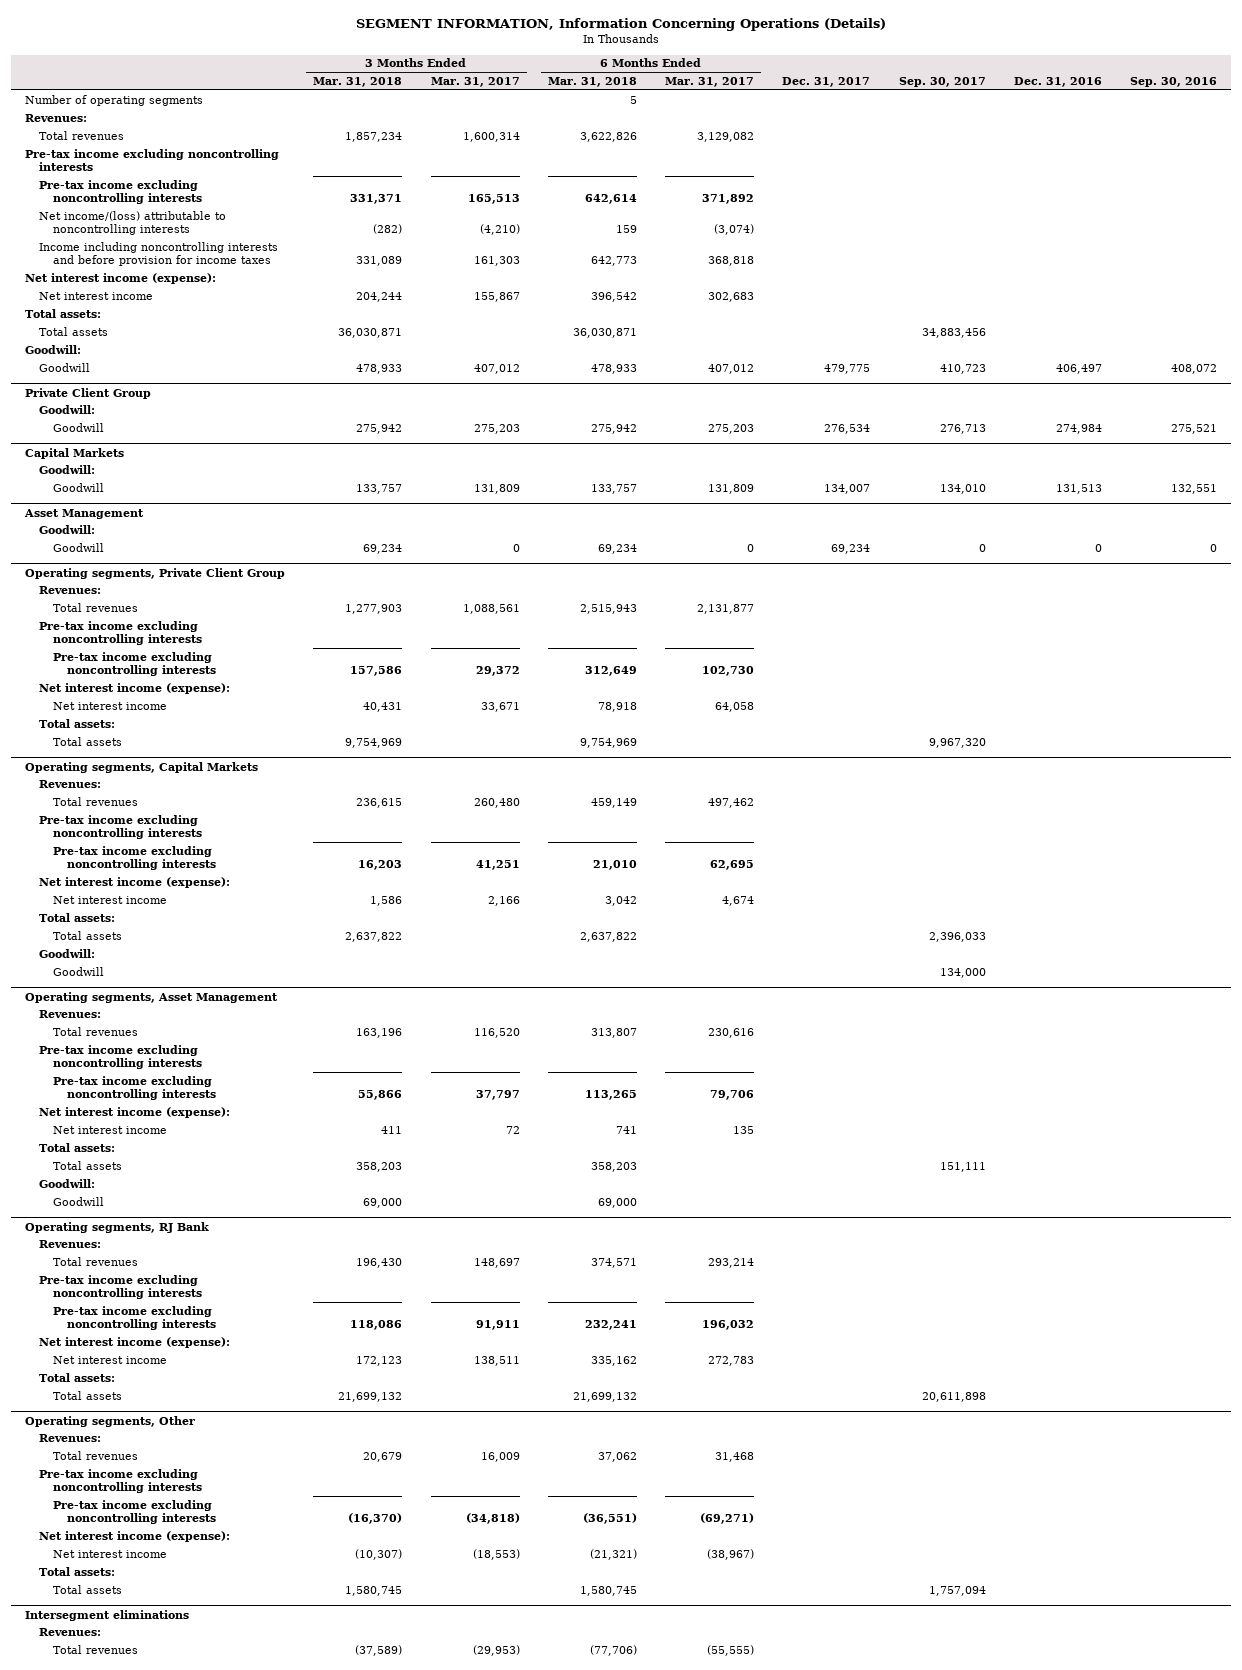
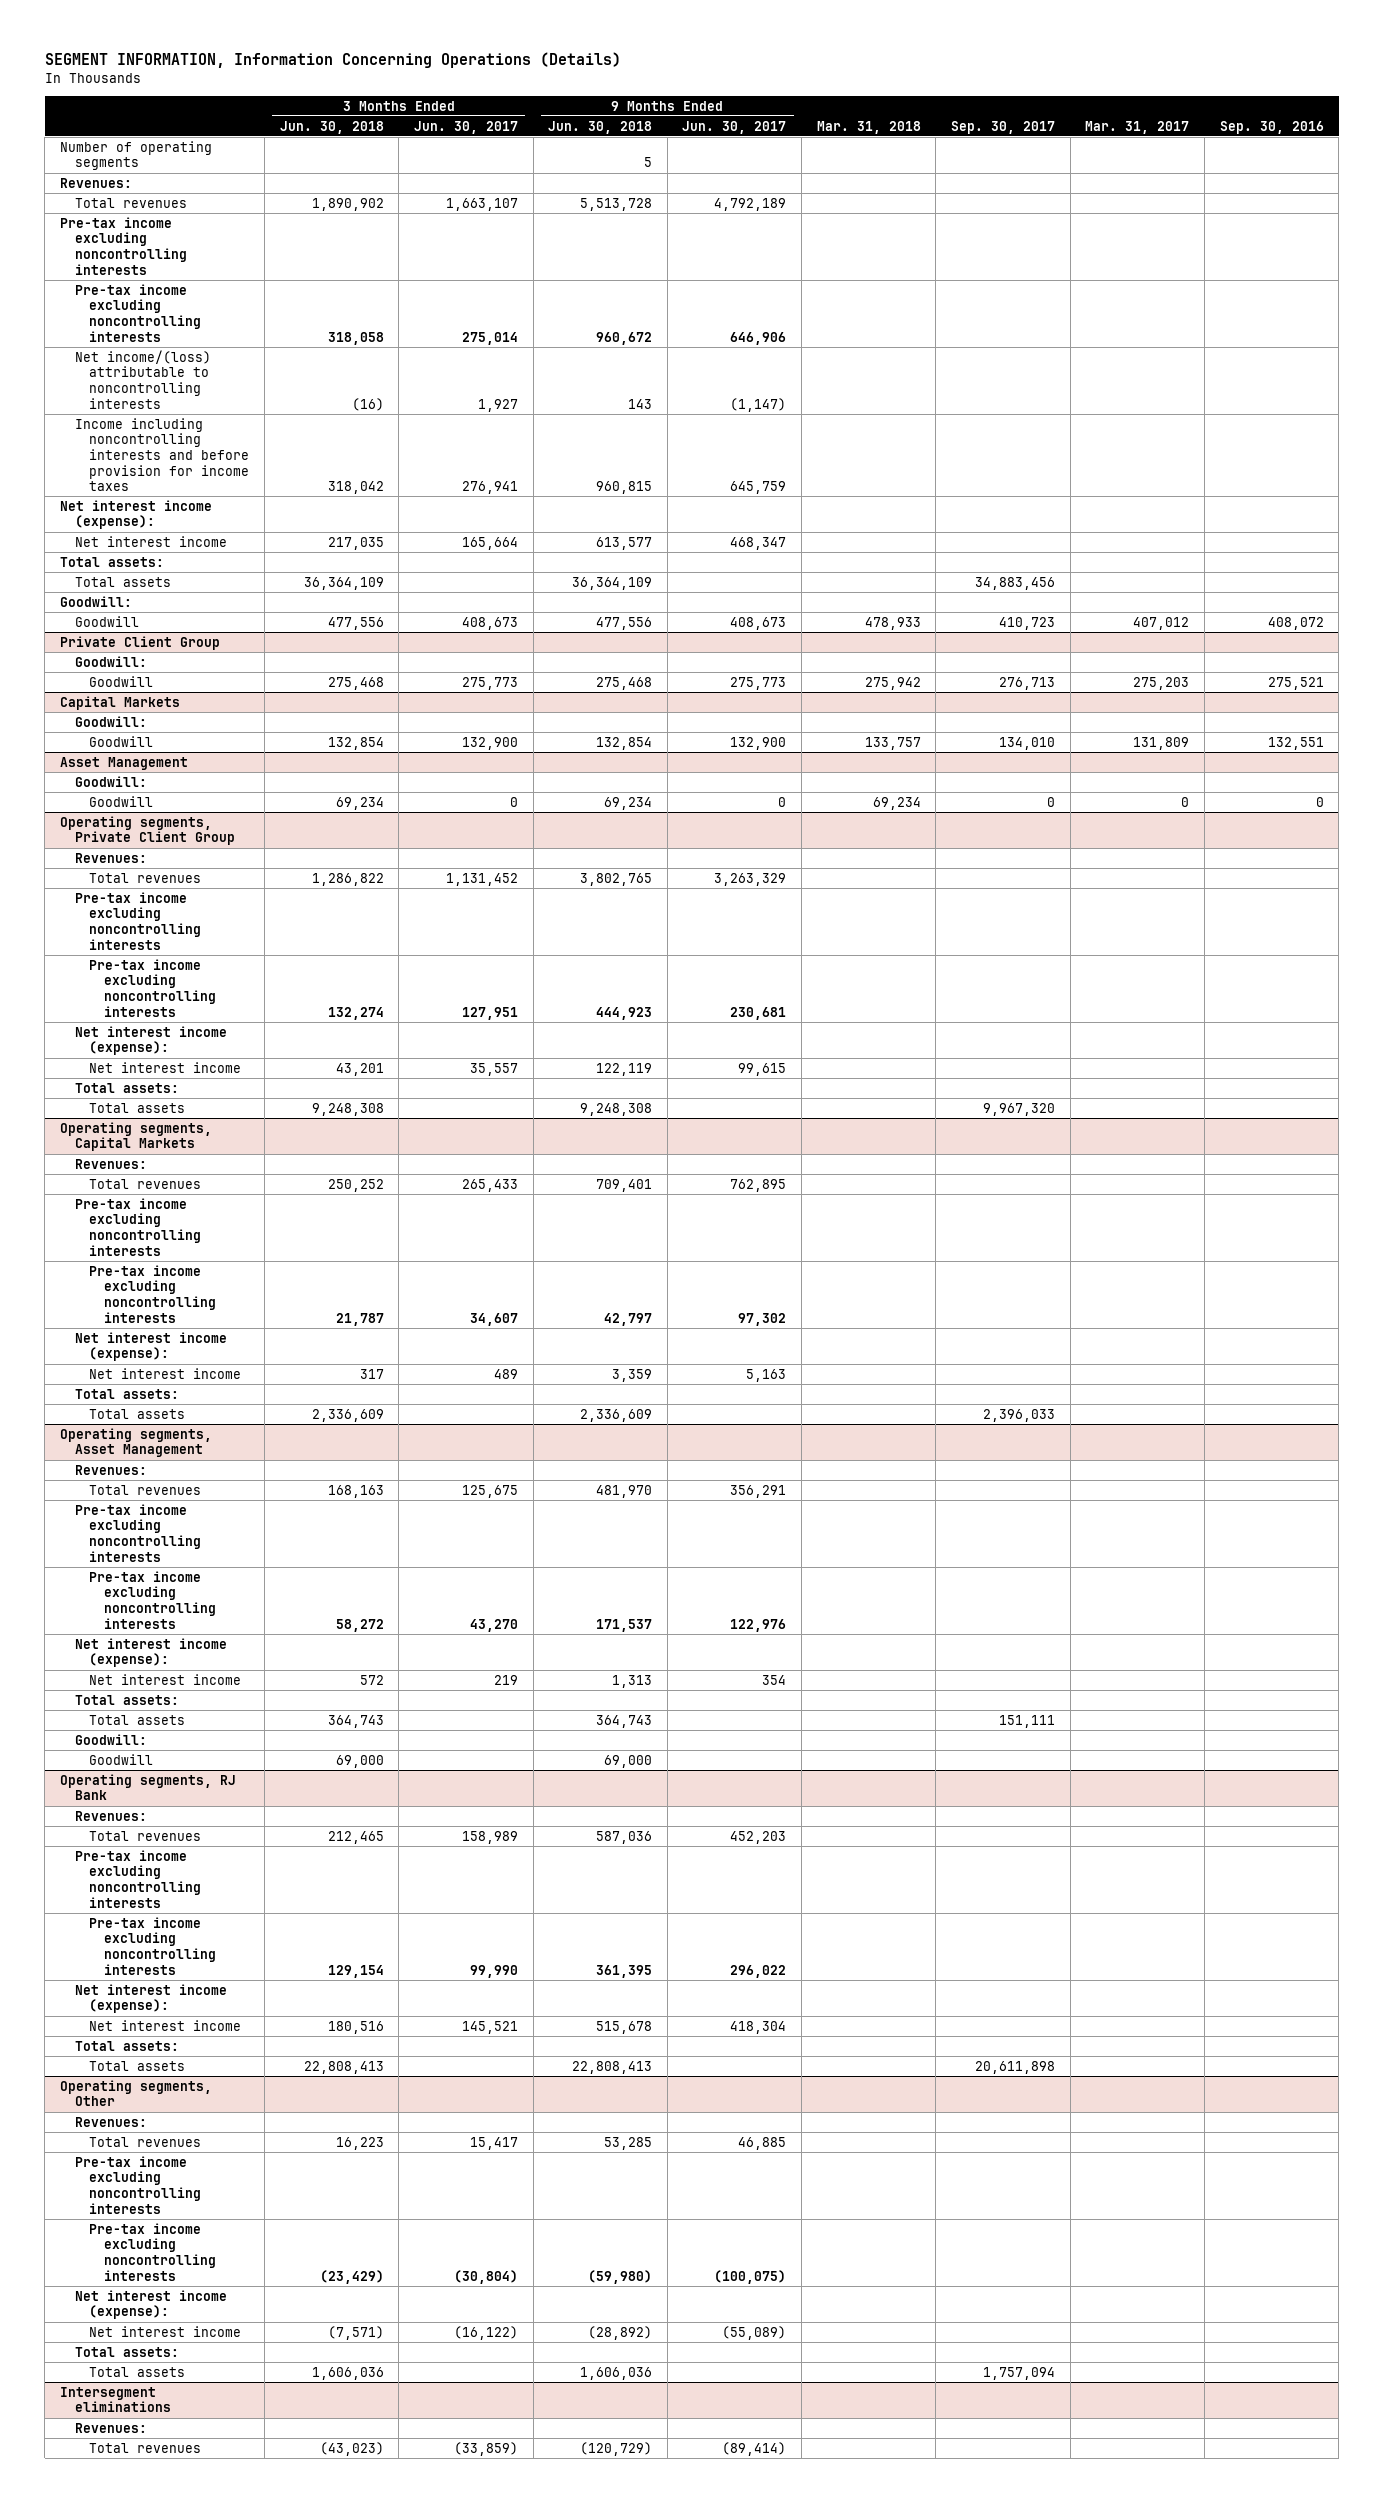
- | 3 Months Ended Mar. 31, 2018 | 3 Months Ended Mar. 31, 2017 | 6 Months Ended Mar. 31, 2018 | 6 Months Ended Mar. 31, 2017 | Dec. 31, 2017 | Sep. 30, 2017 | Dec. 31, 2016 | Sep. 30, 2016
+ | 3 Months Ended Jun. 30, 2018 | 3 Months Ended Jun. 30, 2017 | 9 Months Ended Jun. 30, 2018 | 9 Months Ended Jun. 30, 2017 | Mar. 31, 2018 | Sep. 30, 2017 | Mar. 31, 2017 | Sep. 30, 2016
@ Operating segments, Capital Markets
- Goodwill:
- Goodwill | | | | | | 134,000 | |

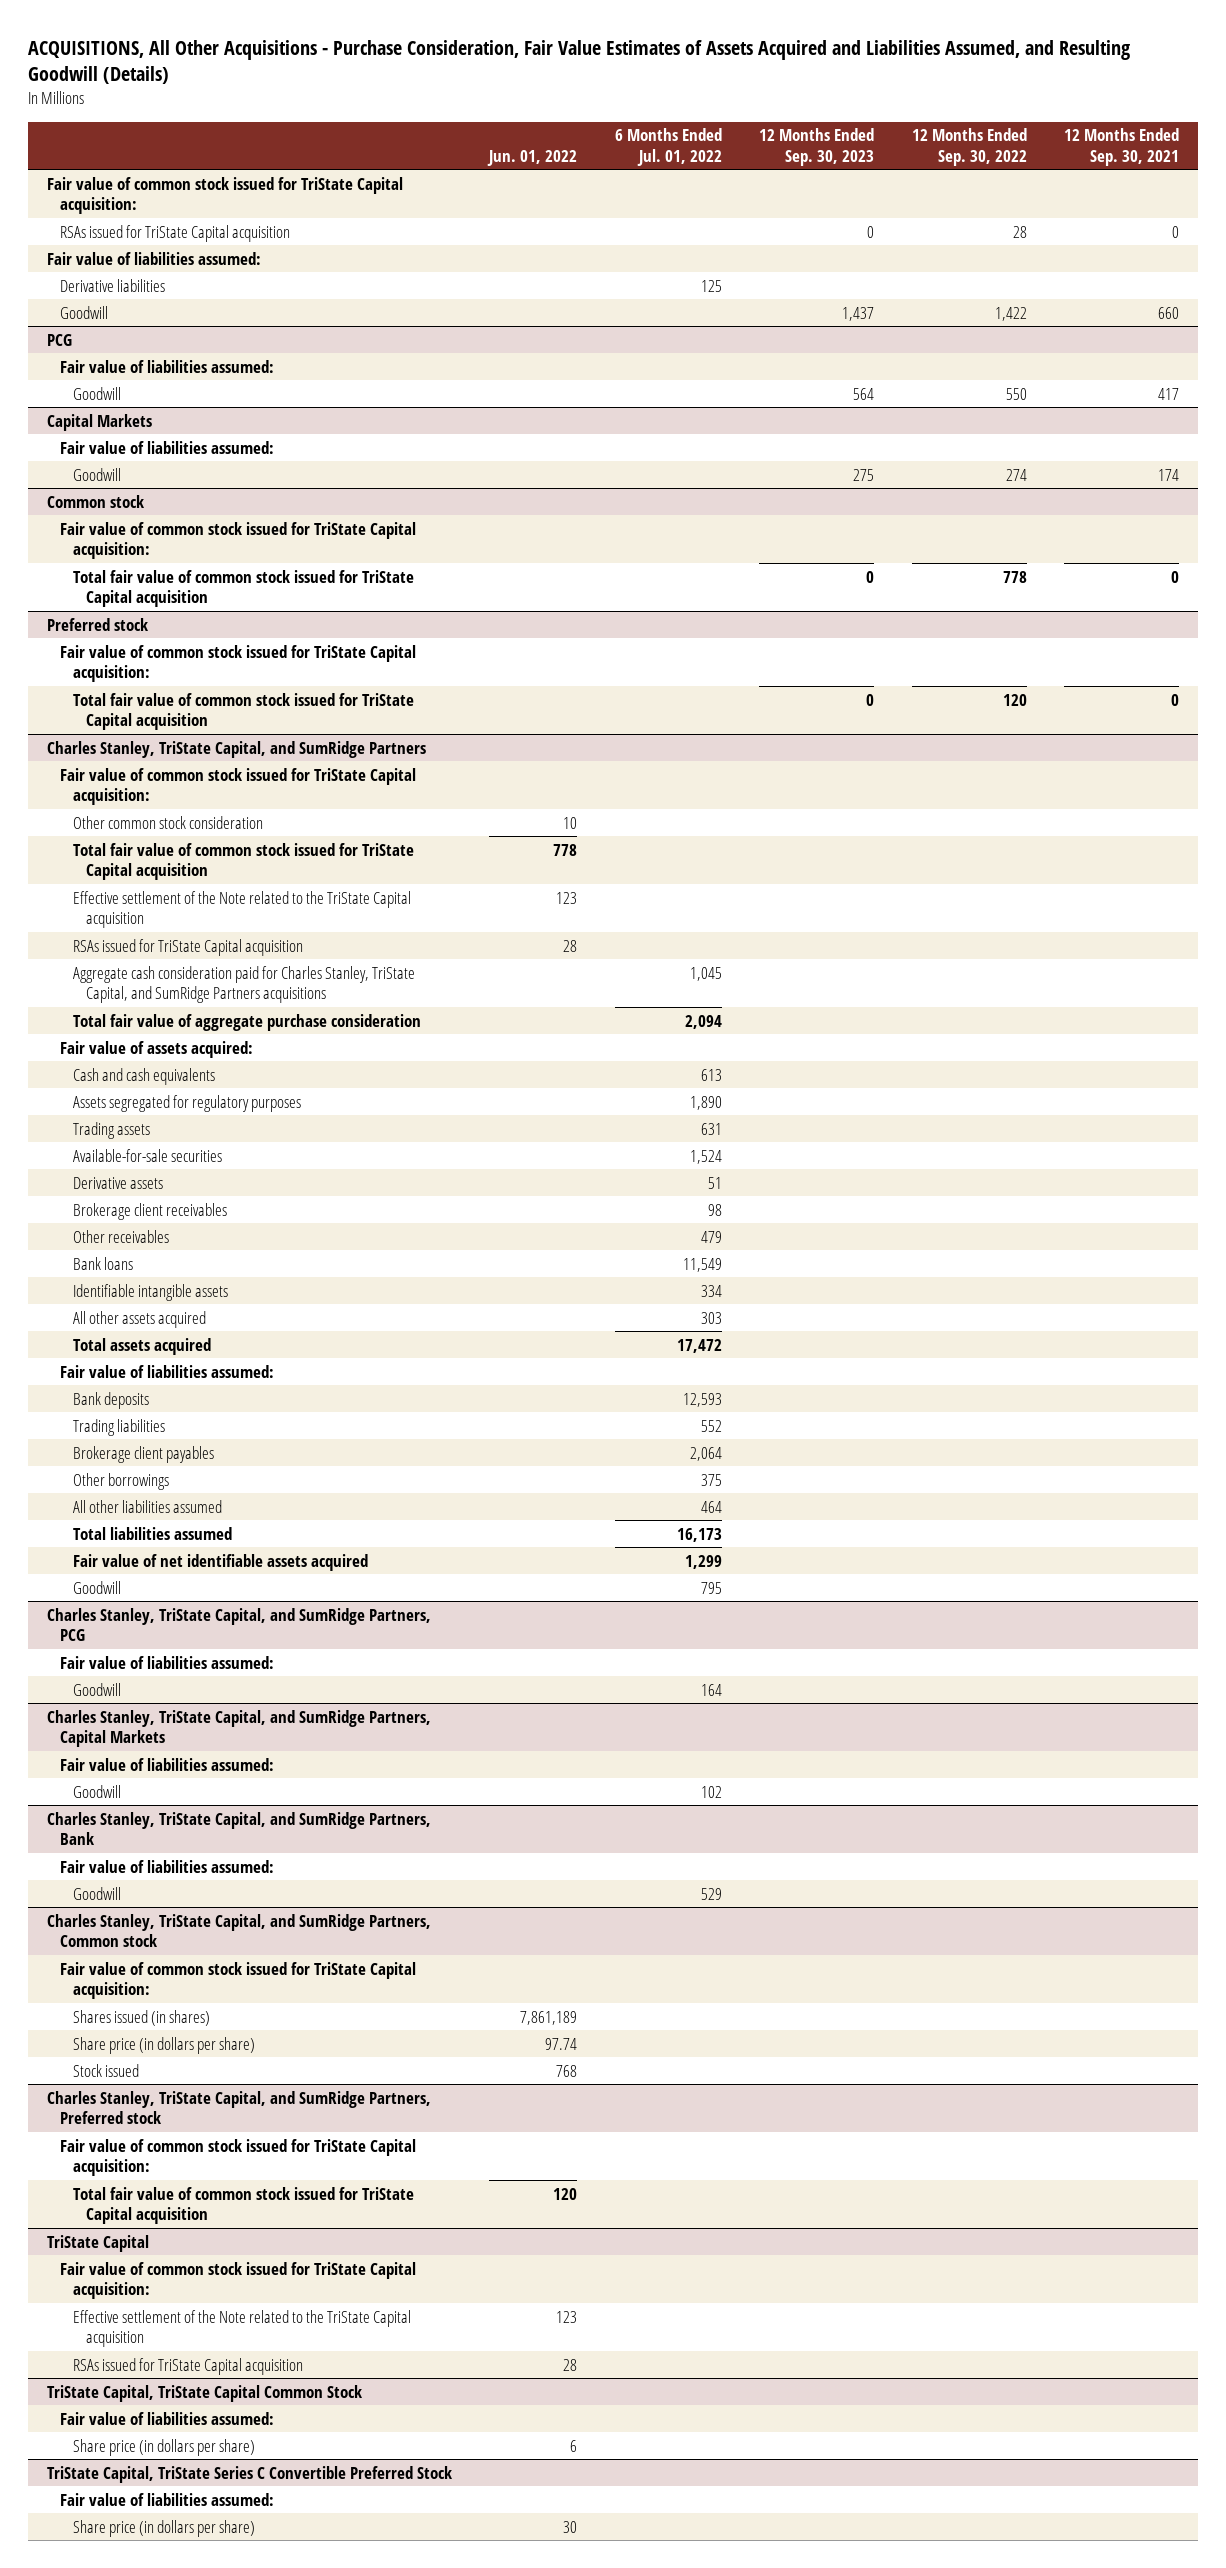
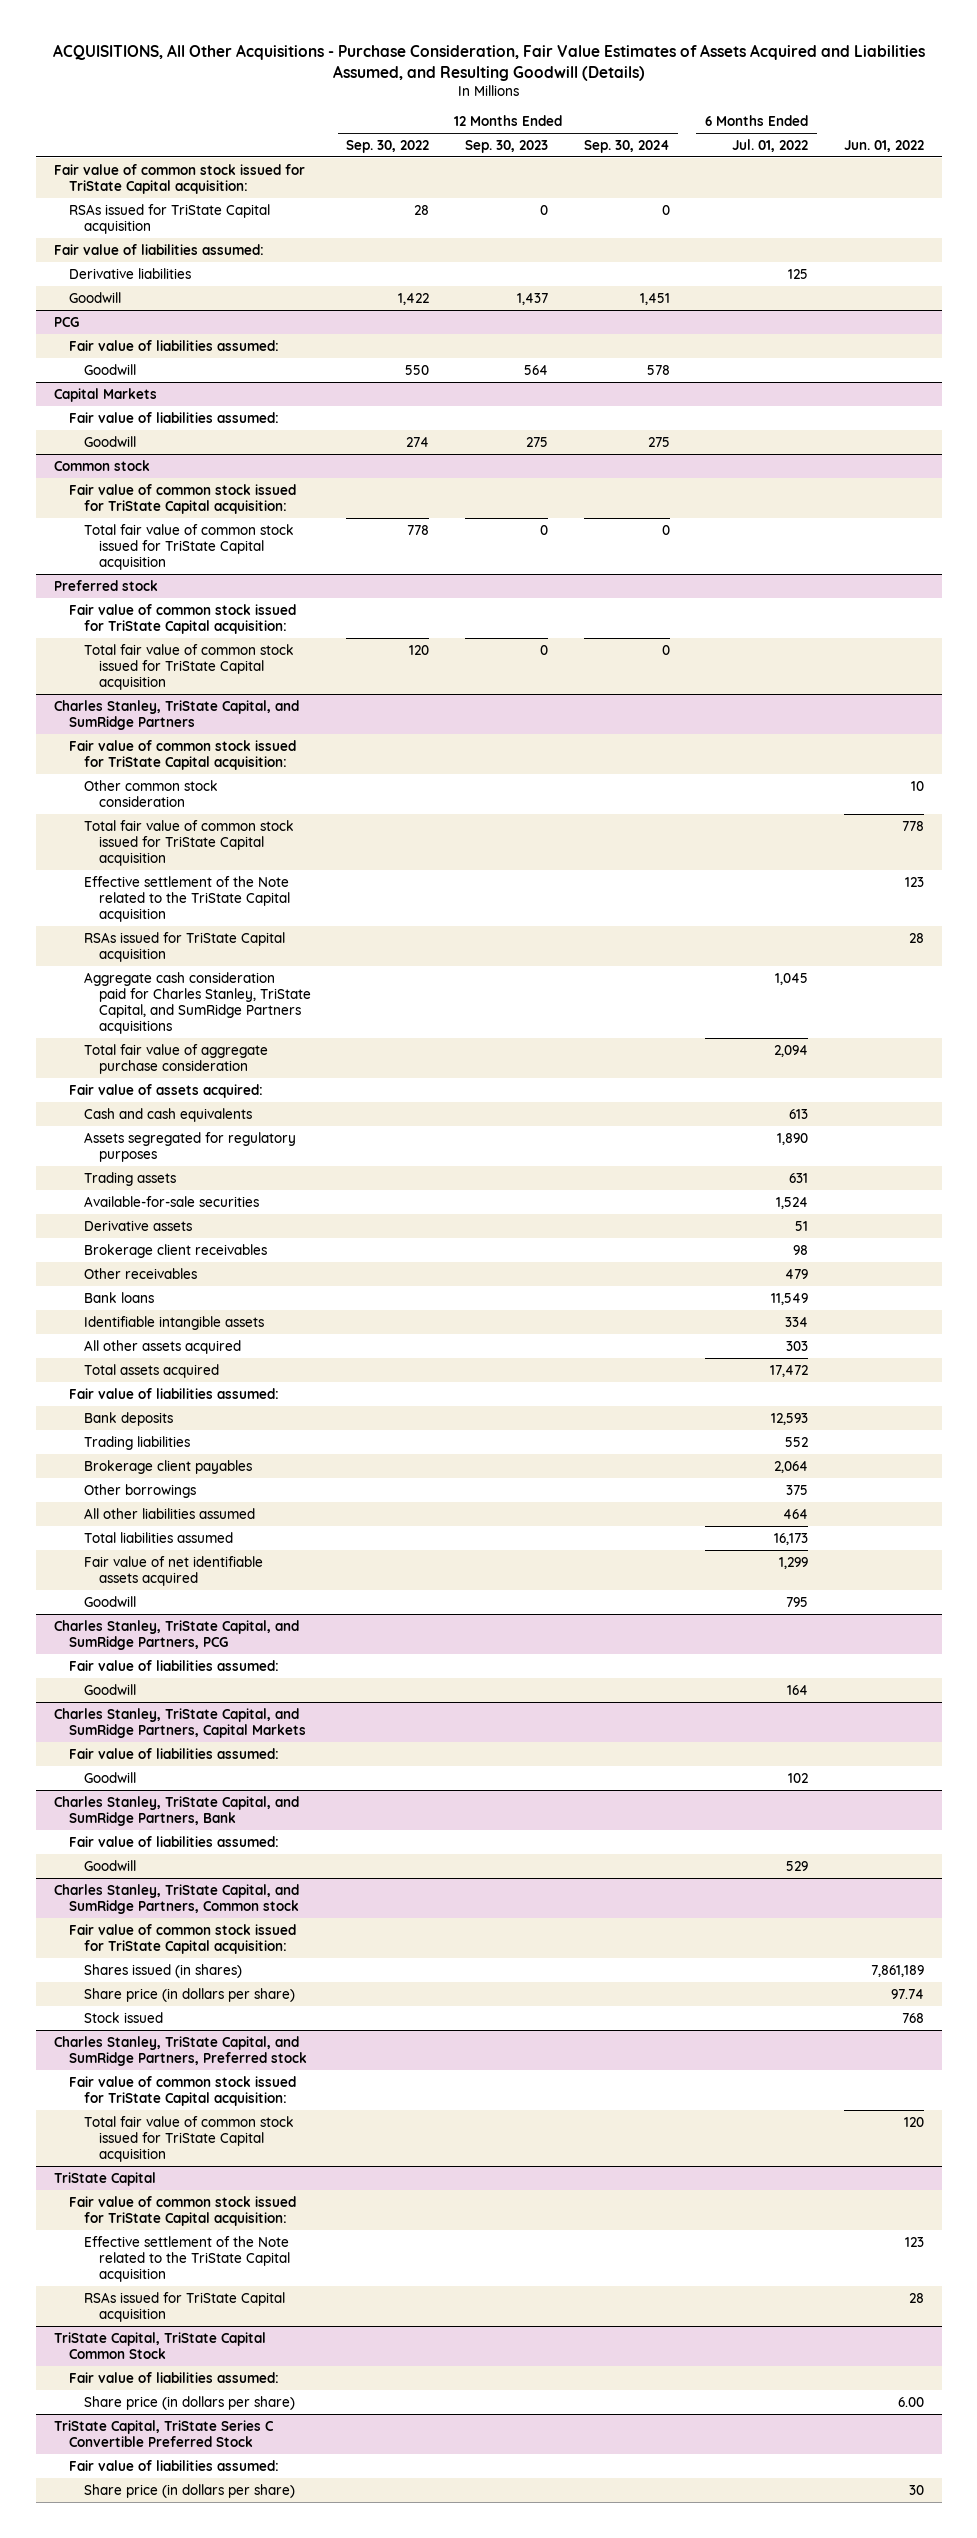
- | Jun. 01, 2022 | 6 Months Ended Jul. 01, 2022 | 12 Months Ended Sep. 30, 2023 | 12 Months Ended Sep. 30, 2022 | 12 Months Ended Sep. 30, 2021
+ | 12 Months Ended Sep. 30, 2022 | 12 Months Ended Sep. 30, 2023 | 12 Months Ended Sep. 30, 2024 | 6 Months Ended Jul. 01, 2022 | Jun. 01, 2022
@ TriState Capital, TriState Capital Common Stock
- Share price (in dollars per share) | 6 | | | |
+ Share price (in dollars per share) | | | | | 6.00

